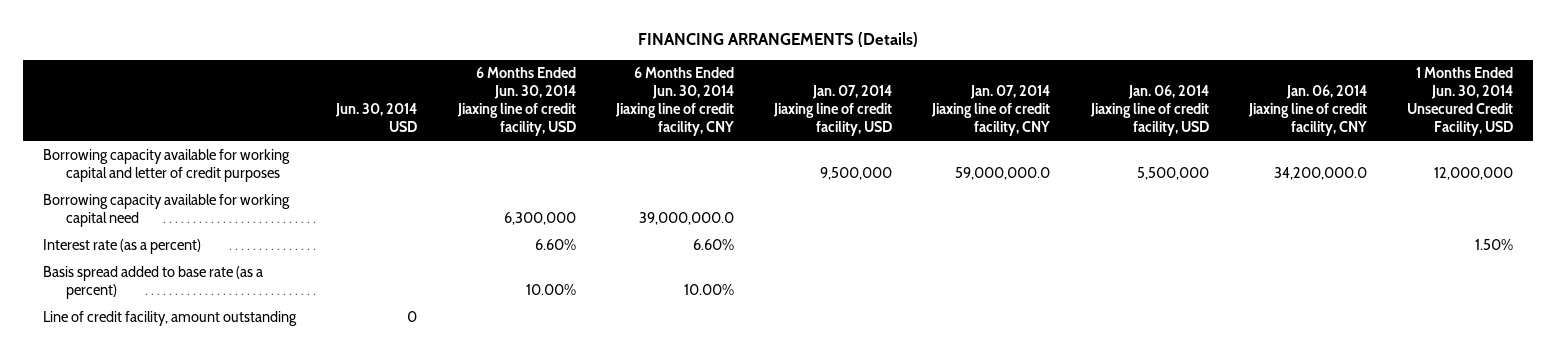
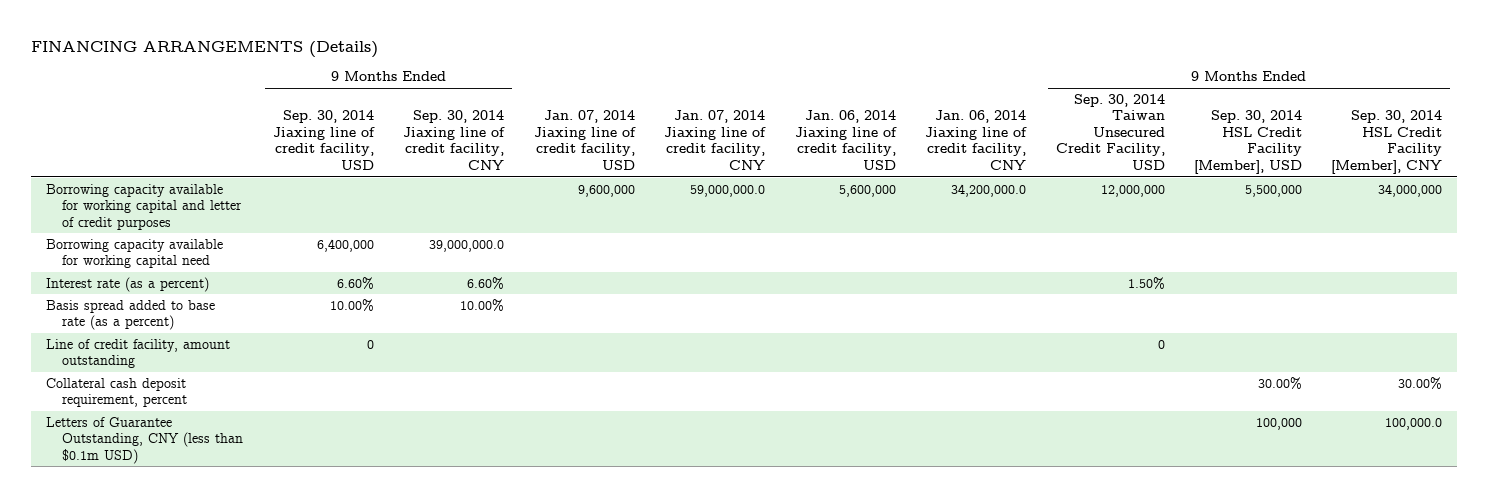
- | Jun. 30, 2014 USD | 6 Months Ended Jun. 30, 2014 Jiaxing line of credit facility, USD | 6 Months Ended Jun. 30, 2014 Jiaxing line of credit facility, CNY | Jan. 07, 2014 Jiaxing line of credit facility, USD | Jan. 07, 2014 Jiaxing line of credit facility, CNY | Jan. 06, 2014 Jiaxing line of credit facility, USD | Jan. 06, 2014 Jiaxing line of credit facility, CNY | 1 Months Ended Jun. 30, 2014 Unsecured Credit Facility, USD
+ | 9 Months Ended Sep. 30, 2014 Jiaxing line of credit facility, USD | 9 Months Ended Sep. 30, 2014 Jiaxing line of credit facility, CNY | Jan. 07, 2014 Jiaxing line of credit facility, USD | Jan. 07, 2014 Jiaxing line of credit facility, CNY | Jan. 06, 2014 Jiaxing line of credit facility, USD | Jan. 06, 2014 Jiaxing line of credit facility, CNY | 9 Months Ended Sep. 30, 2014 Taiwan Unsecured Credit Facility, USD | 9 Months Ended Sep. 30, 2014 HSL Credit Facility [Member], USD | 9 Months Ended Sep. 30, 2014 HSL Credit Facility [Member], CNY
- Borrowing capacity available for working capital and letter of credit purposes | | | | 9,500,000 | 59,000,000.0 | 5,500,000 | 34,200,000.0 | 12,000,000
+ Borrowing capacity available for working capital and letter of credit purposes | | | 9,600,000 | 59,000,000.0 | 5,600,000 | 34,200,000.0 | 12,000,000 | 5,500,000 | 34,000,000
+ Collateral cash deposit requirement, percent | | | | | | | | 30.00% | 30.00%
+ Letters of Guarantee Outstanding, CNY (less than $0.1m USD) | | | | | | | | 100,000 | 100,000.0

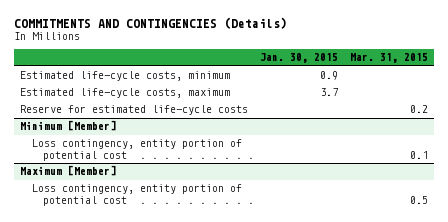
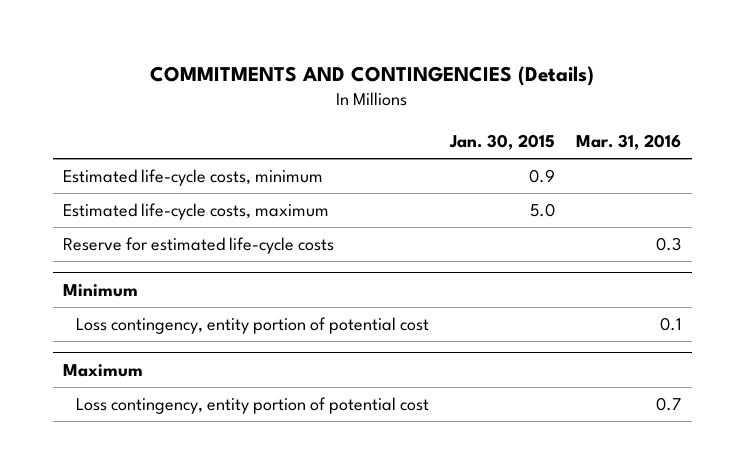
- | Jan. 30, 2015 | Mar. 31, 2015
+ | Jan. 30, 2015 | Mar. 31, 2016
- Estimated life-cycle costs, maximum | 3.7 |
+ Estimated life-cycle costs, maximum | 5.0 |
- Minimum [Member]
+ Minimum
- Maximum [Member]
+ Maximum

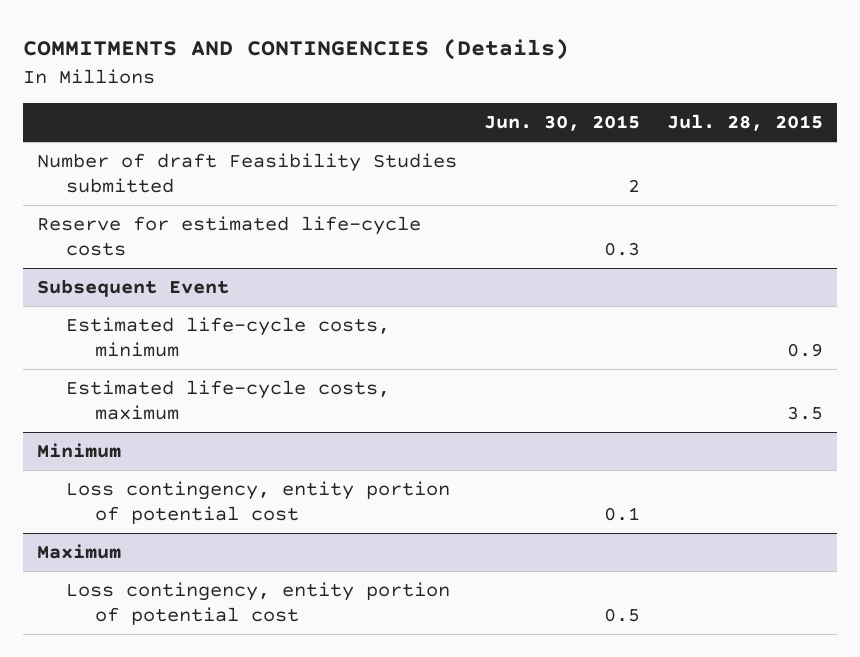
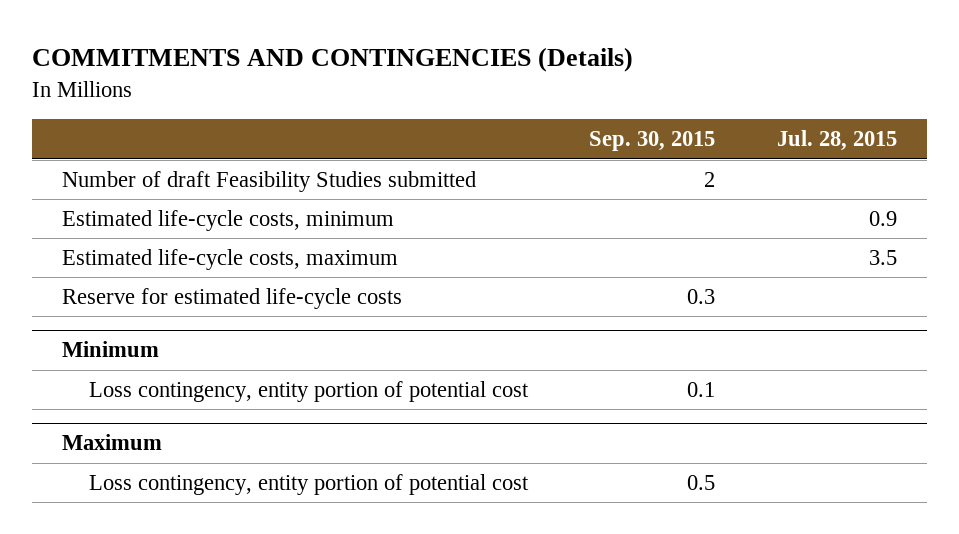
- | Jun. 30, 2015 | Jul. 28, 2015
+ | Sep. 30, 2015 | Jul. 28, 2015
+ Estimated life-cycle costs, minimum | | 0.9
+ Estimated life-cycle costs, maximum | | 3.5
- Subsequent Event
- Estimated life-cycle costs, minimum | | 0.9
- Estimated life-cycle costs, maximum | | 3.5

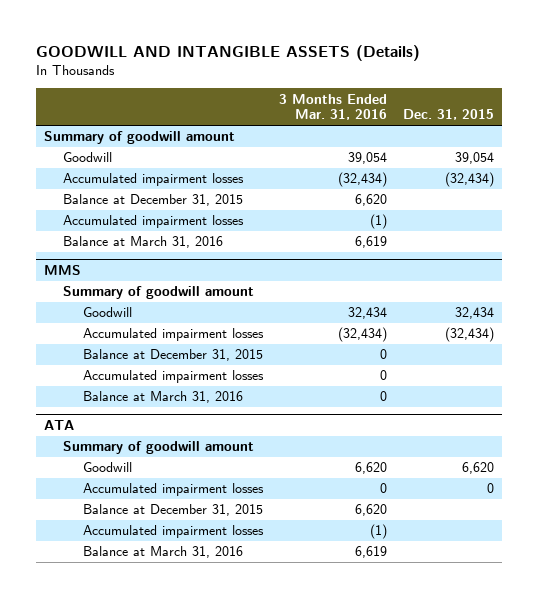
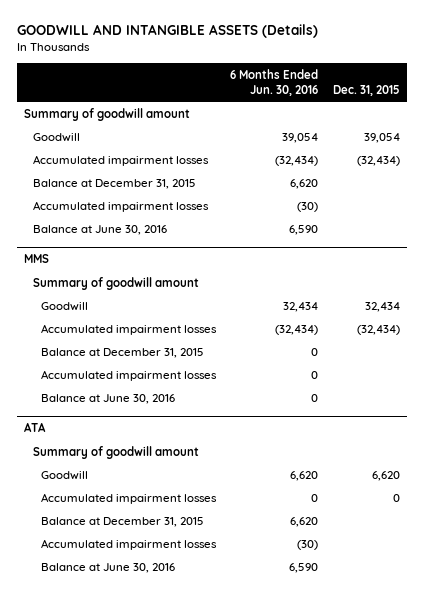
- | 3 Months Ended Mar. 31, 2016 | Dec. 31, 2015
+ | 6 Months Ended Jun. 30, 2016 | Dec. 31, 2015
- Balance at March 31, 2016 | 6,619 |
+ Balance at June 30, 2016 | 6,590 |
@ MMS
- Balance at March 31, 2016 | 0 |
+ Balance at June 30, 2016 | 0 |
@ ATA
- Balance at March 31, 2016 | 6,619 |
+ Balance at June 30, 2016 | 6,590 |

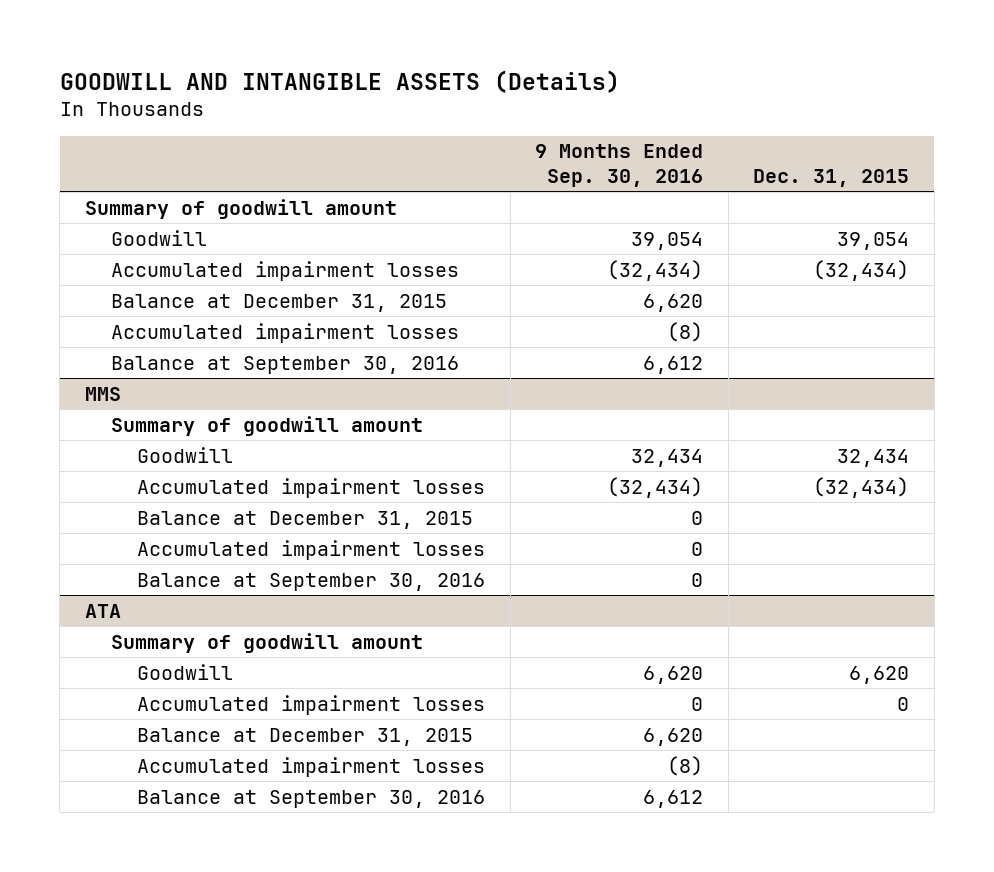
- | 6 Months Ended Jun. 30, 2016 | Dec. 31, 2015
+ | 9 Months Ended Sep. 30, 2016 | Dec. 31, 2015
- Balance at June 30, 2016 | 6,590 |
+ Balance at September 30, 2016 | 6,612 |
@ MMS
- Balance at June 30, 2016 | 0 |
+ Balance at September 30, 2016 | 0 |
@ ATA
- Balance at June 30, 2016 | 6,590 |
+ Balance at September 30, 2016 | 6,612 |

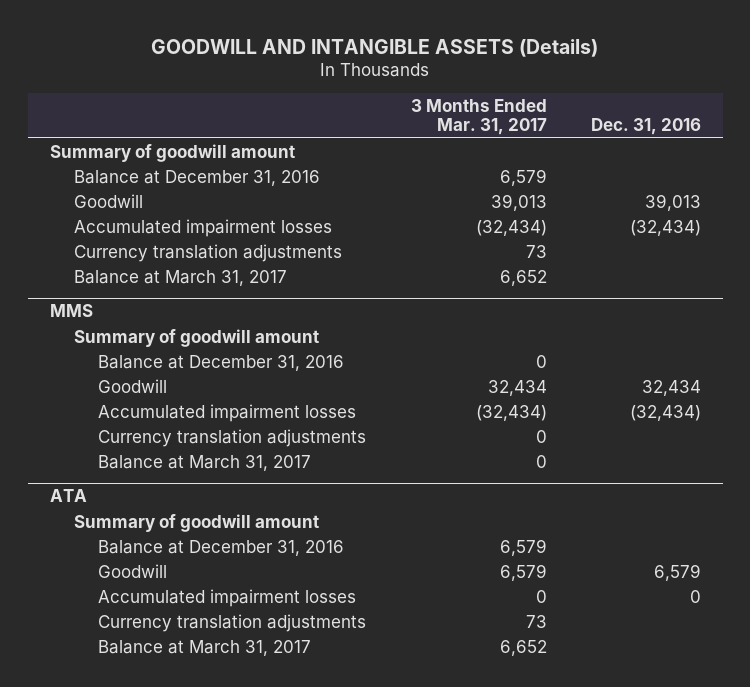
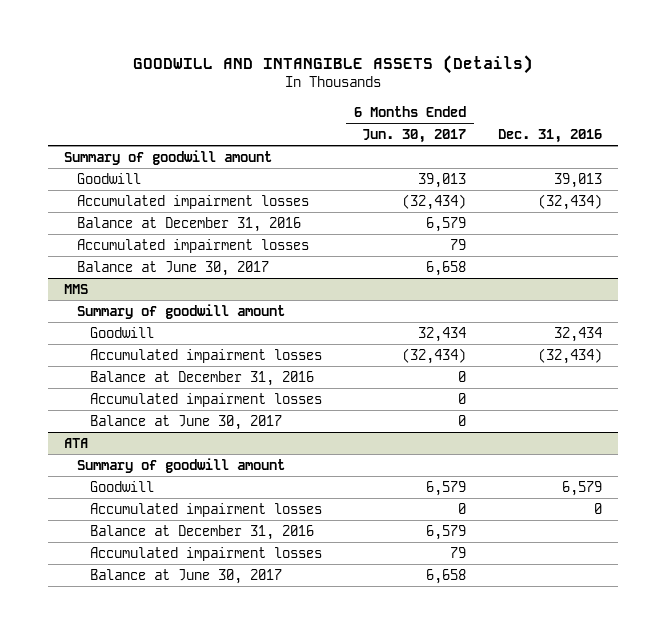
- | 3 Months Ended Mar. 31, 2017 | Dec. 31, 2016
+ | 6 Months Ended Jun. 30, 2017 | Dec. 31, 2016
- Currency translation adjustments | 73 |
- Balance at March 31, 2017 | 6,652 |
moved down: Balance at December 31, 2016 | 6,579 |
+ Accumulated impairment losses | 79 |
+ Balance at June 30, 2017 | 6,658 |
@ MMS
- Currency translation adjustments | 0 |
- Balance at March 31, 2017 | 0 |
moved down: Balance at December 31, 2016 | 0 |
+ Accumulated impairment losses | 0 |
+ Balance at June 30, 2017 | 0 |
@ ATA
- Currency translation adjustments | 73 |
- Balance at March 31, 2017 | 6,652 |
moved down: Balance at December 31, 2016 | 6,579 |
+ Accumulated impairment losses | 79 |
+ Balance at June 30, 2017 | 6,658 |

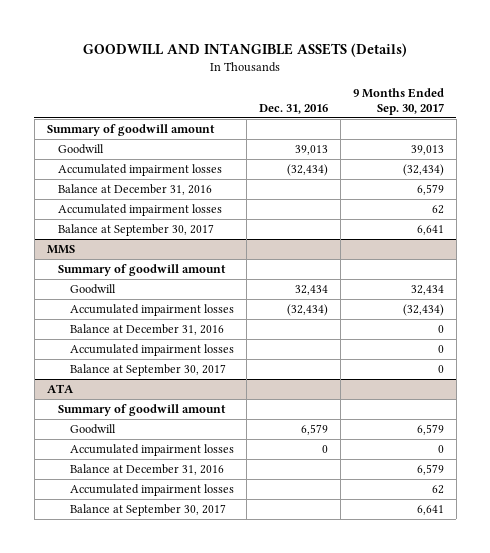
- | 6 Months Ended Jun. 30, 2017 | Dec. 31, 2016
+ | Dec. 31, 2016 | 9 Months Ended Sep. 30, 2017
- Balance at June 30, 2017 | 6,658 |
+ Balance at September 30, 2017 | | 6,641
@ MMS
- Balance at June 30, 2017 | 0 |
+ Balance at September 30, 2017 | | 0
@ ATA
- Balance at June 30, 2017 | 6,658 |
+ Balance at September 30, 2017 | | 6,641

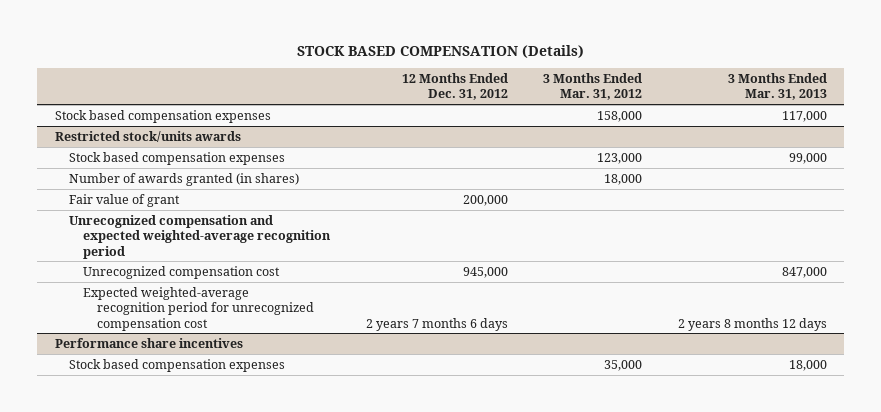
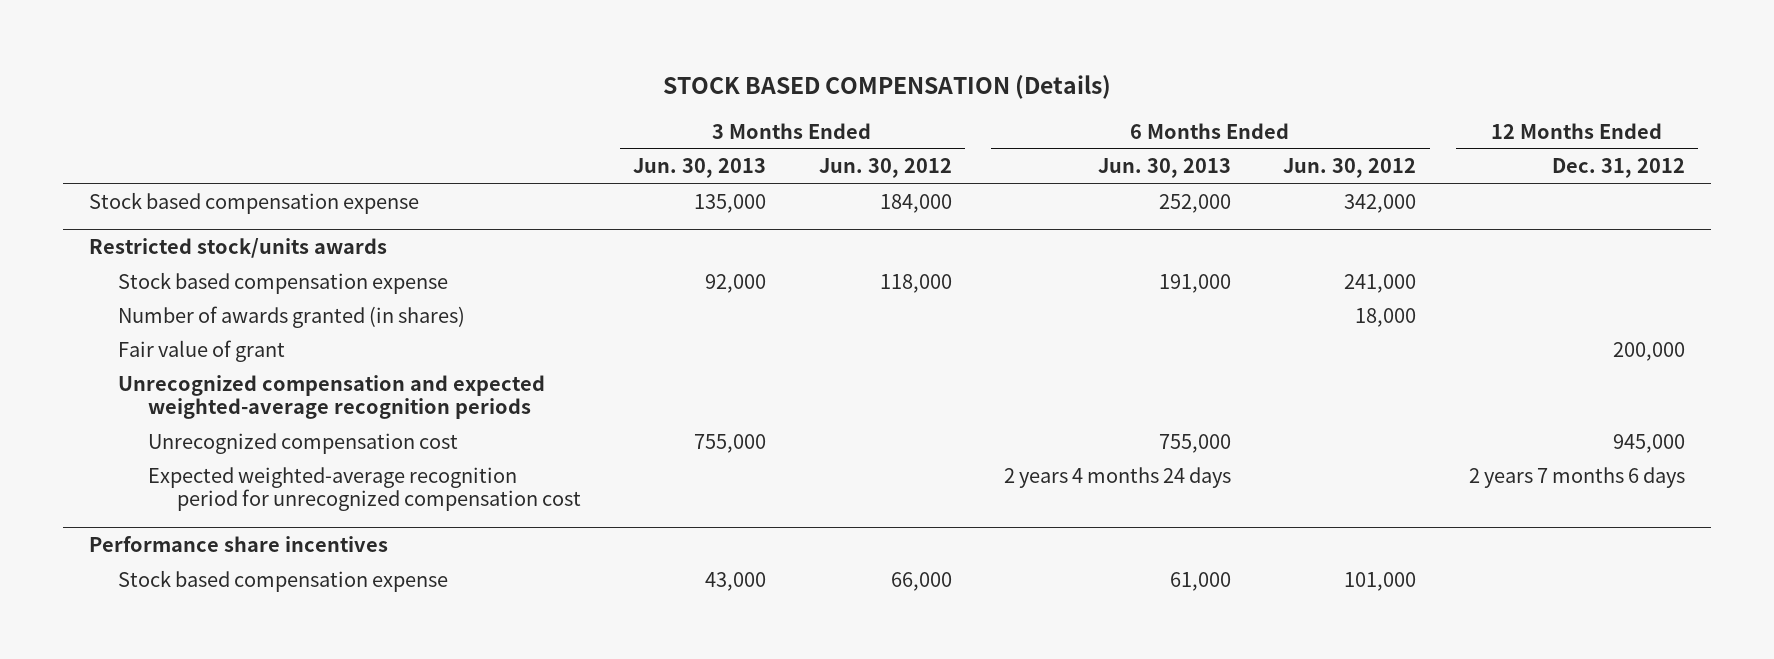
- | 12 Months Ended Dec. 31, 2012 | 3 Months Ended Mar. 31, 2012 | 3 Months Ended Mar. 31, 2013
+ | 3 Months Ended Jun. 30, 2013 | 3 Months Ended Jun. 30, 2012 | 6 Months Ended Jun. 30, 2013 | 6 Months Ended Jun. 30, 2012 | 12 Months Ended Dec. 31, 2012
- Stock based compensation expenses | | 158,000 | 117,000
+ Stock based compensation expense | 135,000 | 184,000 | 252,000 | 342,000 |
@ Restricted stock/units awards
- Stock based compensation expenses | | 123,000 | 99,000
+ Stock based compensation expense | 92,000 | 118,000 | 191,000 | 241,000 |
- Unrecognized compensation and expected weighted-average recognition period
+ Unrecognized compensation and expected weighted-average recognition periods
@ Performance share incentives
- Stock based compensation expenses | | 35,000 | 18,000
+ Stock based compensation expense | 43,000 | 66,000 | 61,000 | 101,000 |

